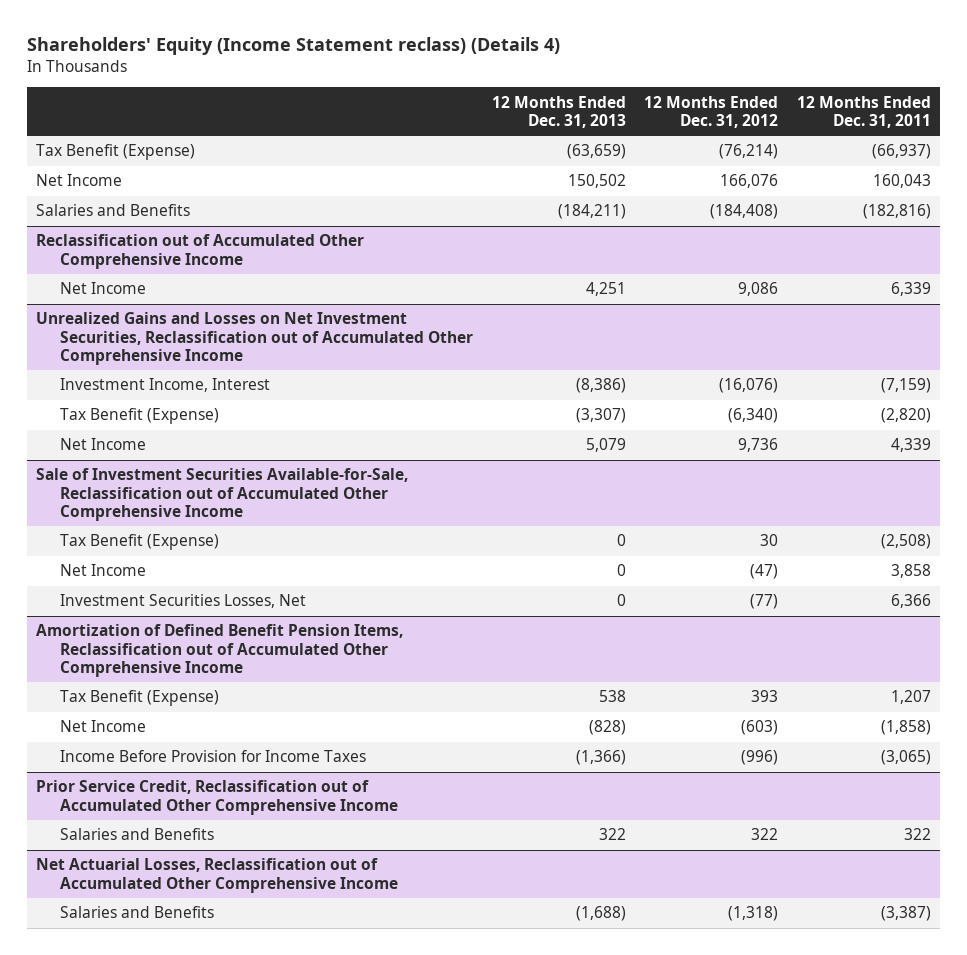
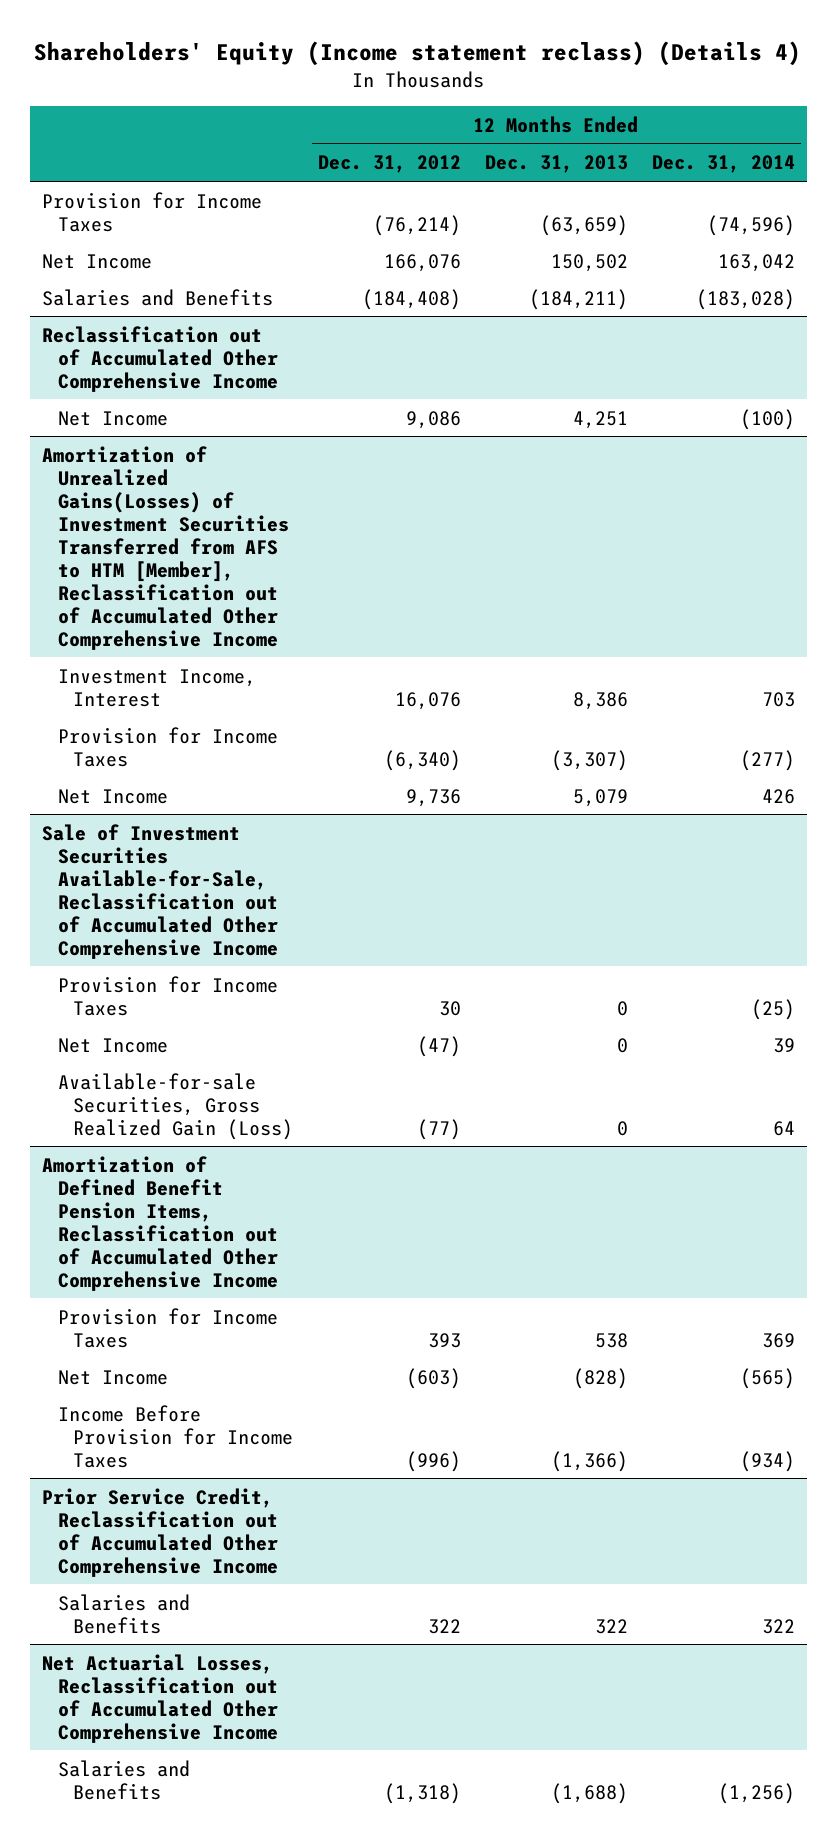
- Shareholders' Equity (Income Statement reclass) (Details 4)
+ Shareholders' Equity (Income statement reclass) (Details 4)
- | 12 Months Ended Dec. 31, 2013 | 12 Months Ended Dec. 31, 2012 | 12 Months Ended Dec. 31, 2011
+ | 12 Months Ended Dec. 31, 2012 | 12 Months Ended Dec. 31, 2013 | 12 Months Ended Dec. 31, 2014
- Tax Benefit (Expense) | (63,659) | (76,214) | (66,937)
+ Provision for Income Taxes | (76,214) | (63,659) | (74,596)
- Unrealized Gains and Losses on Net Investment Securities, Reclassification out of Accumulated Other Comprehensive Income
- Investment Income, Interest | (8,386) | (16,076) | (7,159)
- Tax Benefit (Expense) | (3,307) | (6,340) | (2,820)
+ Amortization of Unrealized Gains(Losses) of Investment Securities Transferred from AFS to HTM [Member], Reclassification out of Accumulated Other Comprehensive Income
+ Investment Income, Interest | 16,076 | 8,386 | 703
+ Provision for Income Taxes | (6,340) | (3,307) | (277)
@ Sale of Investment Securities Available-for-Sale, Reclassification out of Accumulated Other Comprehensive Income
- Tax Benefit (Expense) | 0 | 30 | (2,508)
+ Provision for Income Taxes | 30 | 0 | (25)
- Investment Securities Losses, Net | 0 | (77) | 6,366
+ Available-for-sale Securities, Gross Realized Gain (Loss) | (77) | 0 | 64
@ Amortization of Defined Benefit Pension Items, Reclassification out of Accumulated Other Comprehensive Income
- Tax Benefit (Expense) | 538 | 393 | 1,207
+ Provision for Income Taxes | 393 | 538 | 369

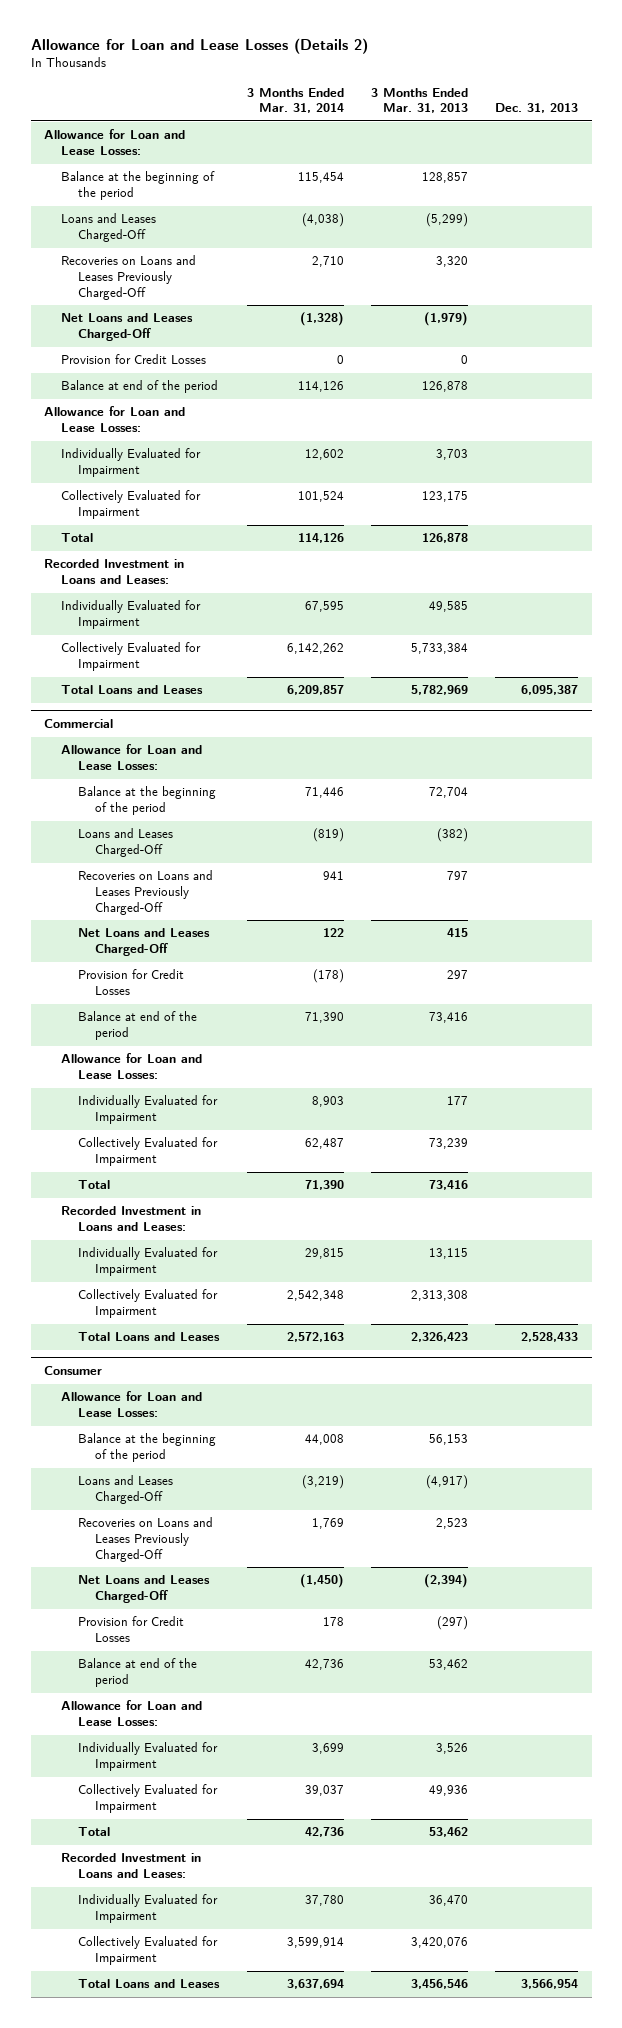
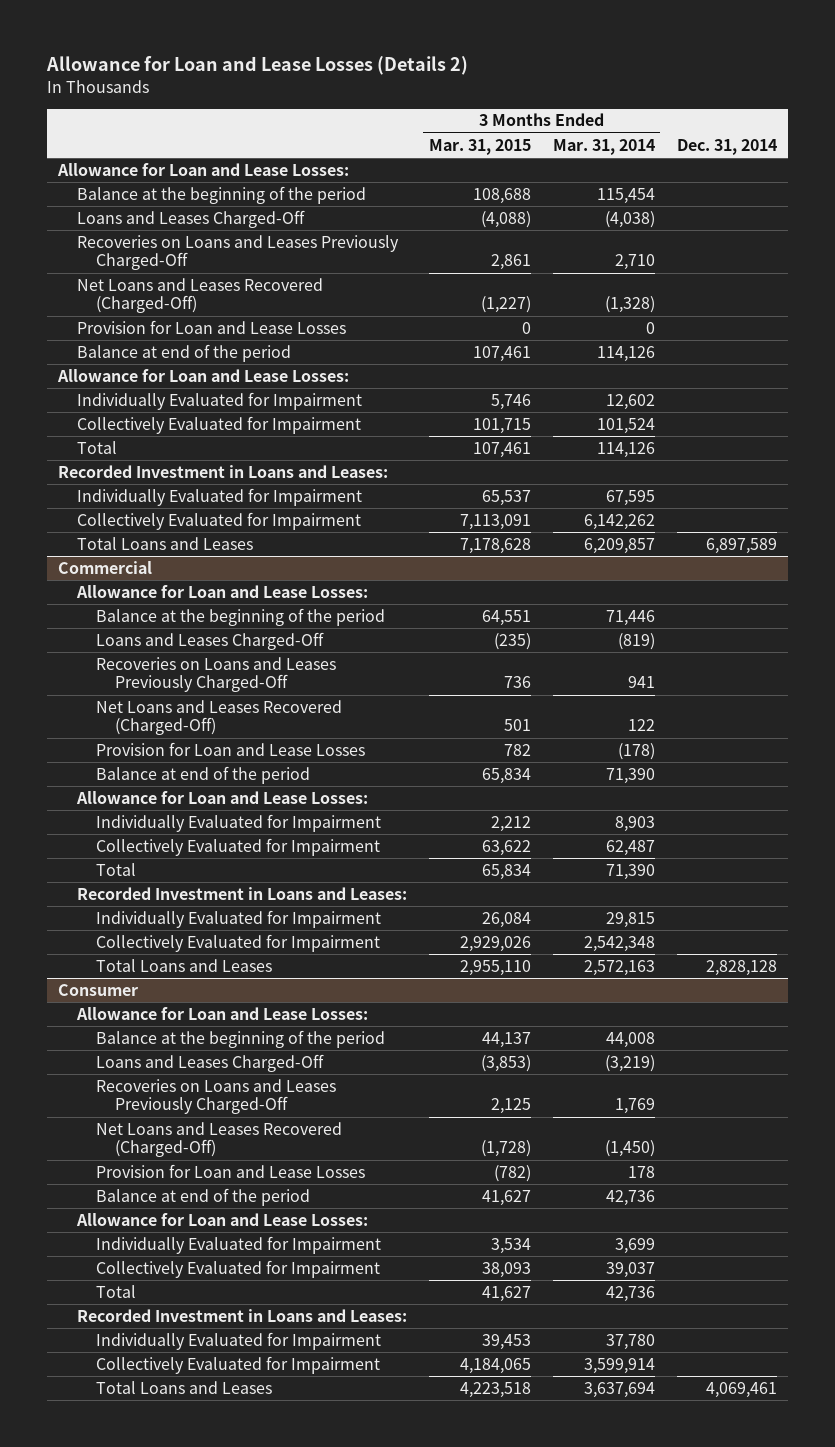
- | 3 Months Ended Mar. 31, 2014 | 3 Months Ended Mar. 31, 2013 | Dec. 31, 2013
+ | 3 Months Ended Mar. 31, 2015 | 3 Months Ended Mar. 31, 2014 | Dec. 31, 2014
- Net Loans and Leases Charged-Off | (1,328) | (1,979) |
- Provision for Credit Losses | 0 | 0 |
+ Net Loans and Leases Recovered (Charged-Off) | (1,227) | (1,328) |
+ Provision for Loan and Lease Losses | 0 | 0 |
@ Commercial
- Net Loans and Leases Charged-Off | 122 | 415 |
- Provision for Credit Losses | (178) | 297 |
+ Net Loans and Leases Recovered (Charged-Off) | 501 | 122 |
+ Provision for Loan and Lease Losses | 782 | (178) |
@ Consumer
- Net Loans and Leases Charged-Off | (1,450) | (2,394) |
- Provision for Credit Losses | 178 | (297) |
+ Net Loans and Leases Recovered (Charged-Off) | (1,728) | (1,450) |
+ Provision for Loan and Lease Losses | (782) | 178 |

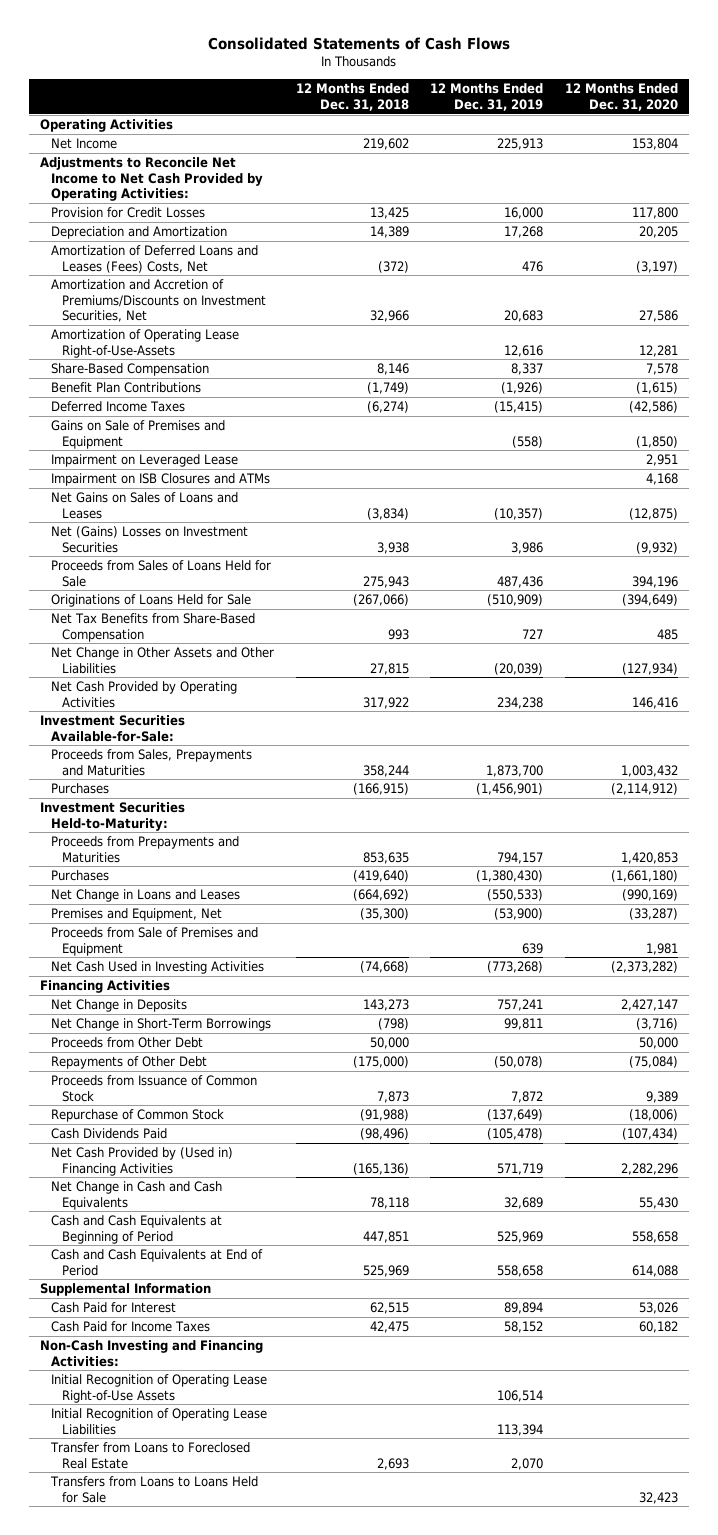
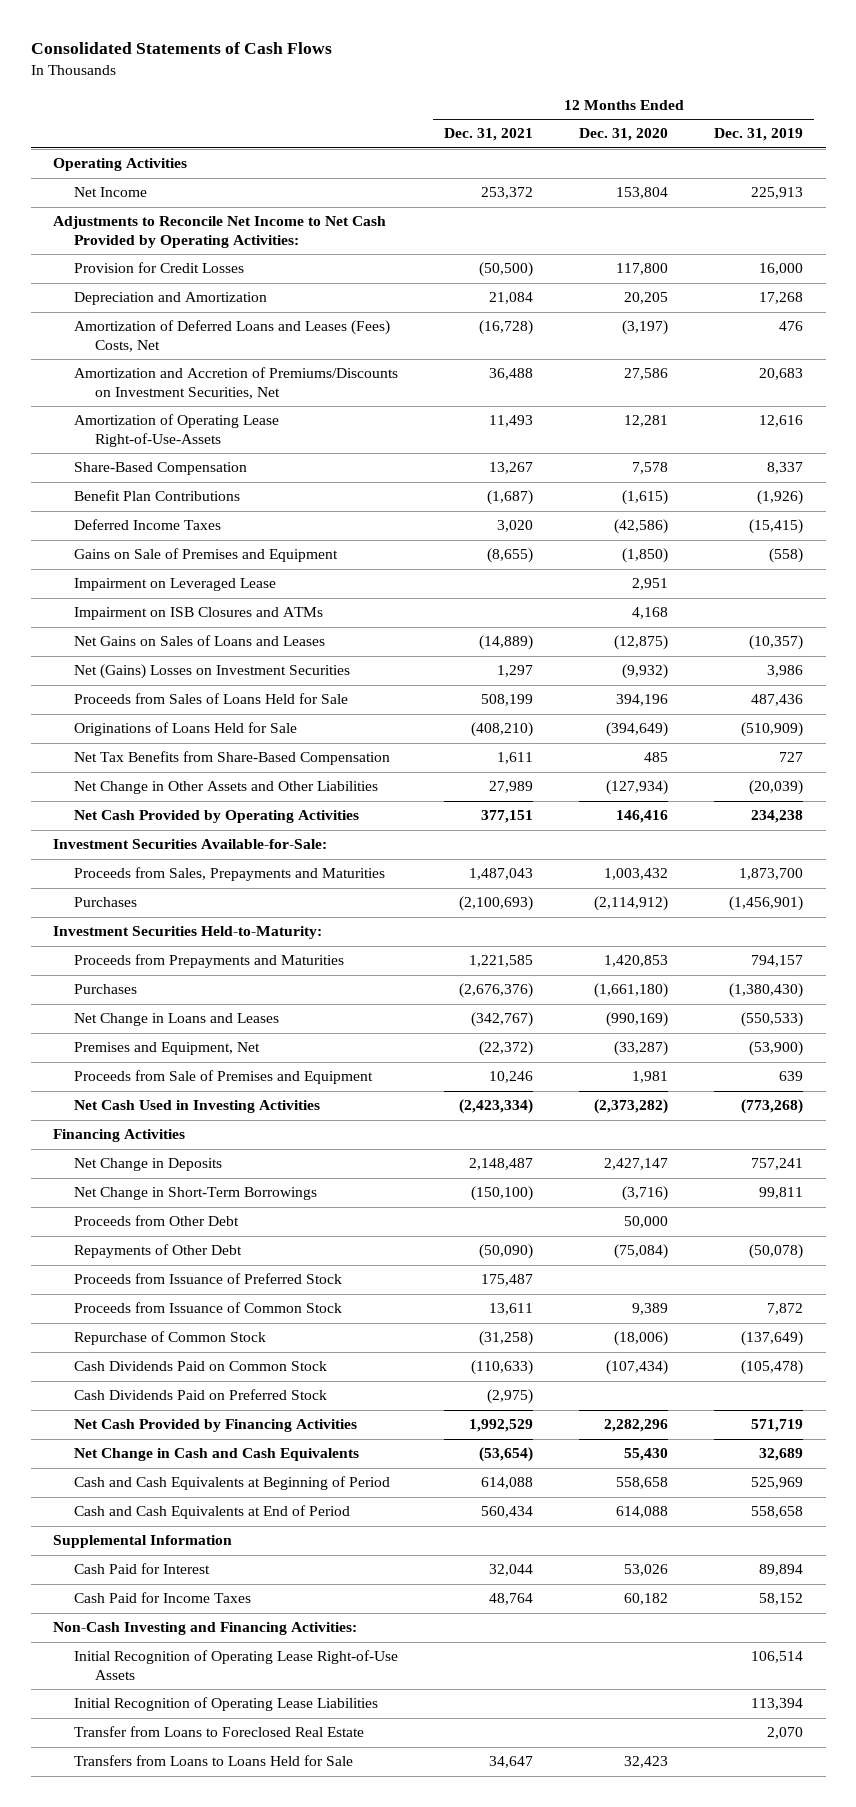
- | 12 Months Ended Dec. 31, 2018 | 12 Months Ended Dec. 31, 2019 | 12 Months Ended Dec. 31, 2020
+ | 12 Months Ended Dec. 31, 2021 | 12 Months Ended Dec. 31, 2020 | 12 Months Ended Dec. 31, 2019
+ Proceeds from Issuance of Preferred Stock | 175,487 | |
- Cash Dividends Paid | (98,496) | (105,478) | (107,434)
- Net Cash Provided by (Used in) Financing Activities | (165,136) | 571,719 | 2,282,296
+ Cash Dividends Paid on Common Stock | (110,633) | (107,434) | (105,478)
+ Cash Dividends Paid on Preferred Stock | (2,975) | |
+ Net Cash Provided by Financing Activities | 1,992,529 | 2,282,296 | 571,719

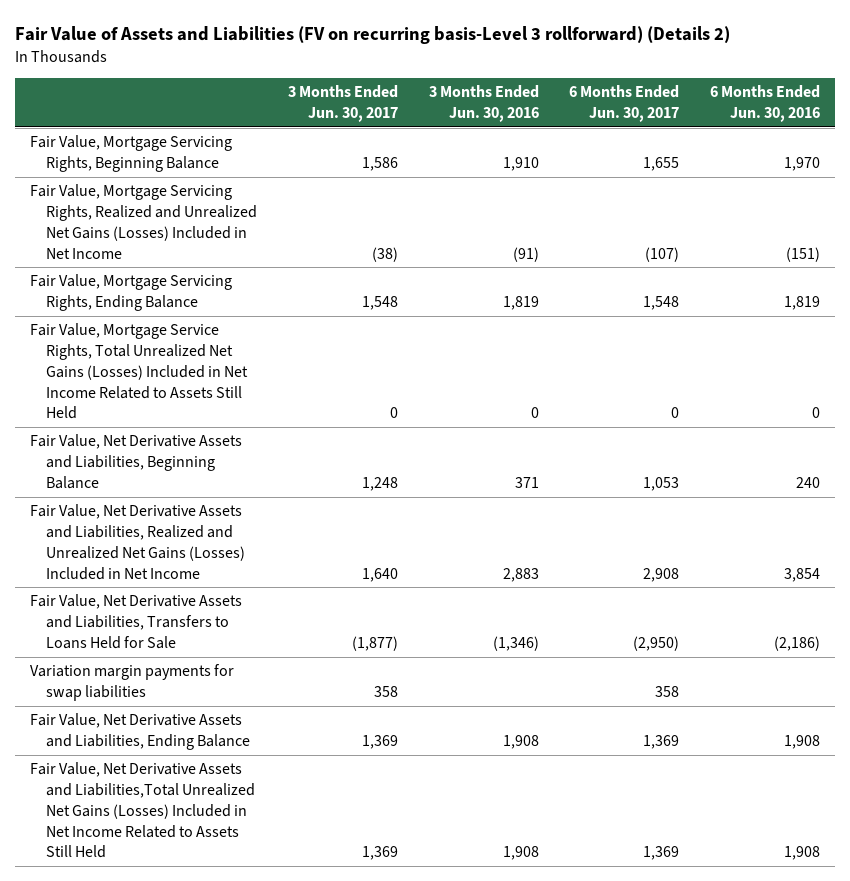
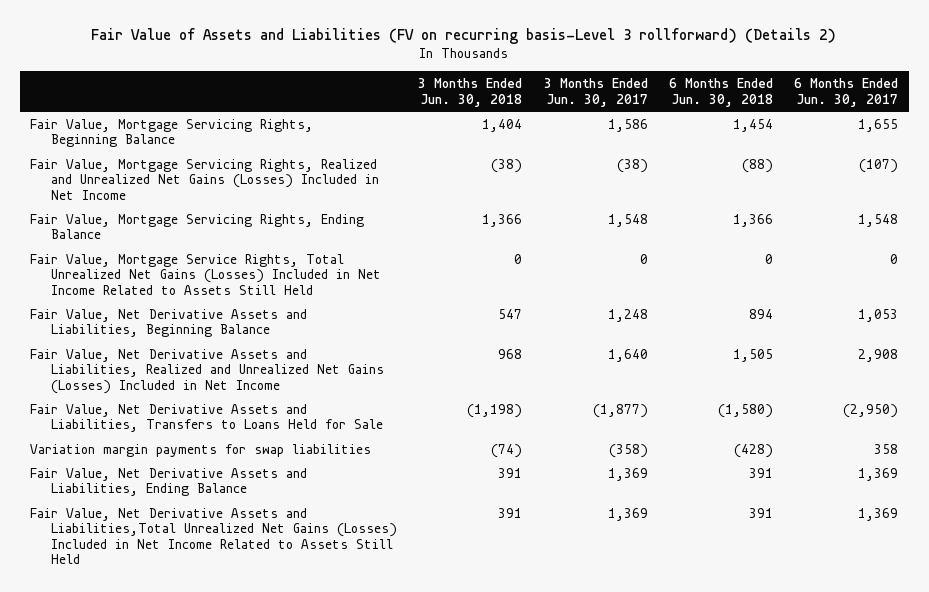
- | 3 Months Ended Jun. 30, 2017 | 3 Months Ended Jun. 30, 2016 | 6 Months Ended Jun. 30, 2017 | 6 Months Ended Jun. 30, 2016
+ | 3 Months Ended Jun. 30, 2018 | 3 Months Ended Jun. 30, 2017 | 6 Months Ended Jun. 30, 2018 | 6 Months Ended Jun. 30, 2017
- Variation margin payments for swap liabilities | 358 | | 358 |
+ Variation margin payments for swap liabilities | (74) | (358) | (428) | 358

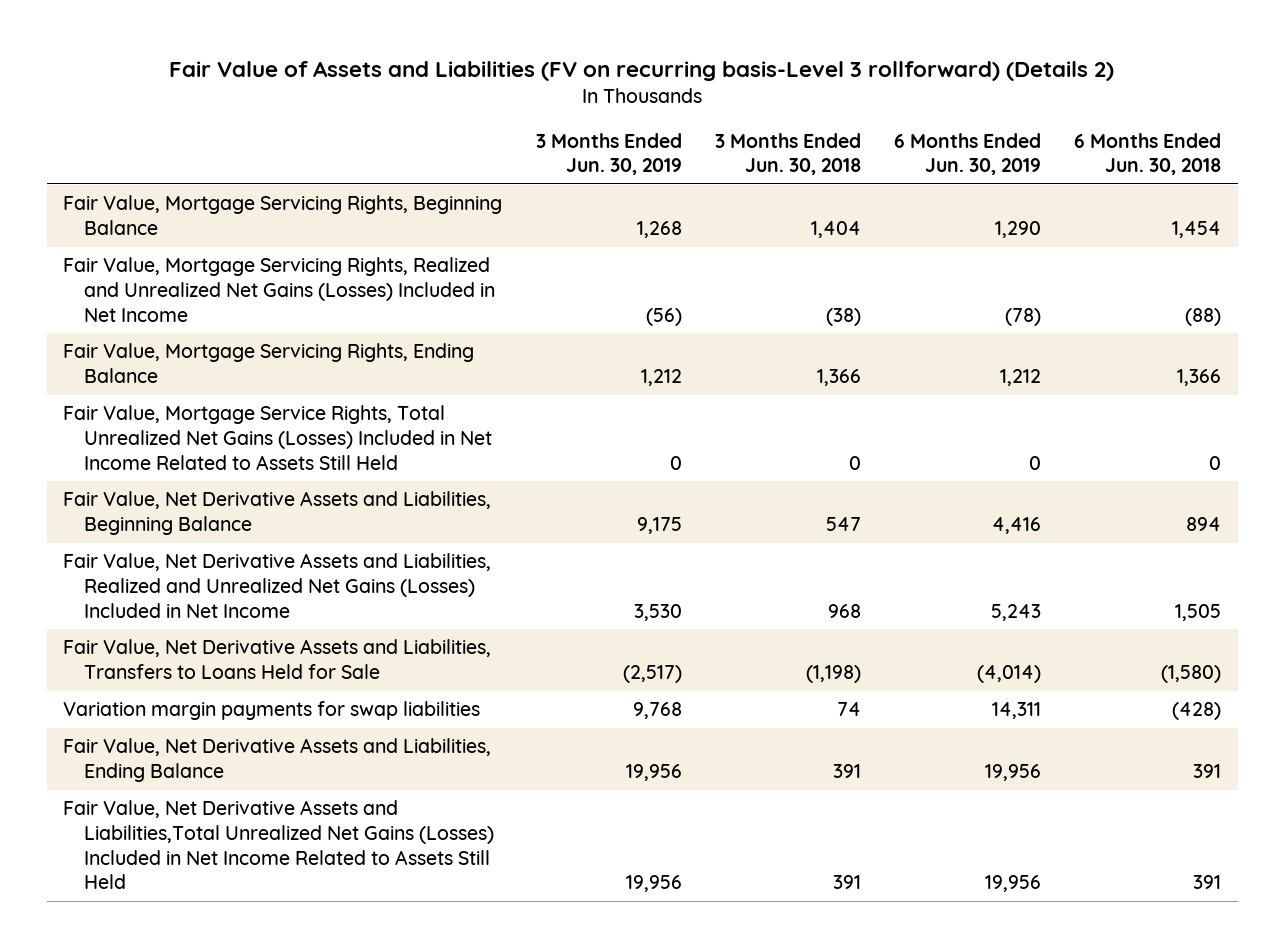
- | 3 Months Ended Jun. 30, 2018 | 3 Months Ended Jun. 30, 2017 | 6 Months Ended Jun. 30, 2018 | 6 Months Ended Jun. 30, 2017
+ | 3 Months Ended Jun. 30, 2019 | 3 Months Ended Jun. 30, 2018 | 6 Months Ended Jun. 30, 2019 | 6 Months Ended Jun. 30, 2018
- Variation margin payments for swap liabilities | (74) | (358) | (428) | 358
+ Variation margin payments for swap liabilities | 9,768 | 74 | 14,311 | (428)

